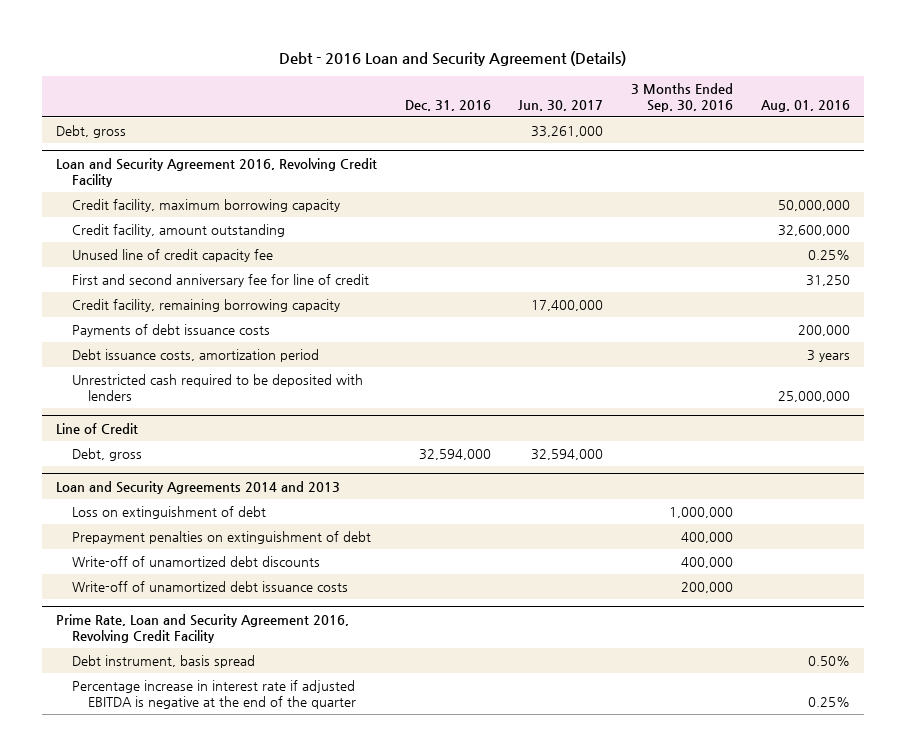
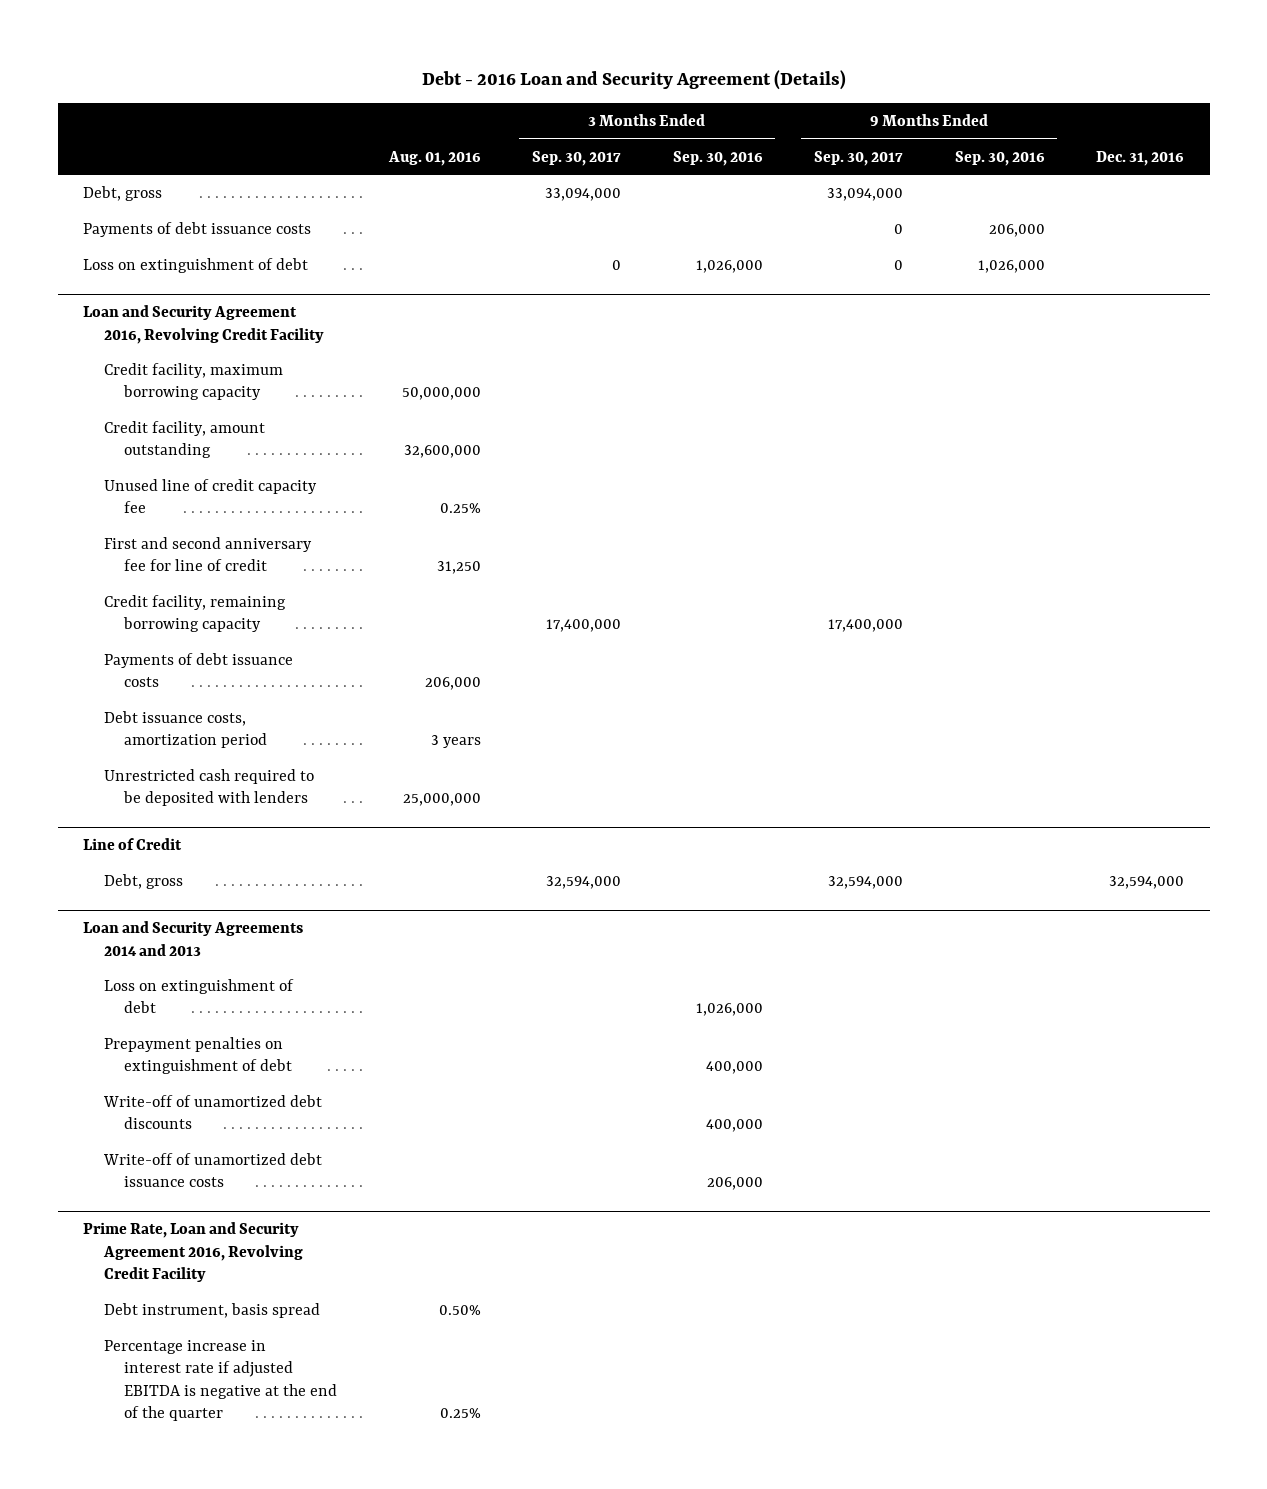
- | Dec. 31, 2016 | Jun. 30, 2017 | 3 Months Ended Sep. 30, 2016 | Aug. 01, 2016
+ | Aug. 01, 2016 | 3 Months Ended Sep. 30, 2017 | 3 Months Ended Sep. 30, 2016 | 9 Months Ended Sep. 30, 2017 | 9 Months Ended Sep. 30, 2016 | Dec. 31, 2016
+ Payments of debt issuance costs | | | | 0 | 206,000 |
+ Loss on extinguishment of debt | | 0 | 1,026,000 | 0 | 1,026,000 |
@ Loan and Security Agreement 2016, Revolving Credit Facility
- Payments of debt issuance costs | | | | 200,000
+ Payments of debt issuance costs | 206,000 | | | | |
@ Loan and Security Agreements 2014 and 2013
- Loss on extinguishment of debt | | | 1,000,000 |
+ Loss on extinguishment of debt | | | 1,026,000 | | |
- Write-off of unamortized debt issuance costs | | | 200,000 |
+ Write-off of unamortized debt issuance costs | | | 206,000 | | |

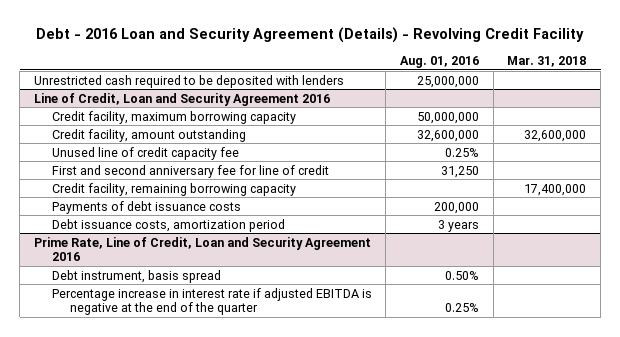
- Debt - 2016 Loan and Security Agreement (Details)
+ Debt - 2016 Loan and Security Agreement (Details) - Revolving Credit Facility
- | Aug. 01, 2016 | 3 Months Ended Sep. 30, 2017 | 3 Months Ended Sep. 30, 2016 | 9 Months Ended Sep. 30, 2017 | 9 Months Ended Sep. 30, 2016 | Dec. 31, 2016
+ | Aug. 01, 2016 | Mar. 31, 2018
- Debt, gross | | 33,094,000 | | 33,094,000 | |
- Payments of debt issuance costs | | | | 0 | 206,000 |
- Loss on extinguishment of debt | | 0 | 1,026,000 | 0 | 1,026,000 |
- Loan and Security Agreement 2016, Revolving Credit Facility
+ Unrestricted cash required to be deposited with lenders | 25,000,000 |
+ Line of Credit, Loan and Security Agreement 2016
- Payments of debt issuance costs | 206,000 | | | | |
+ Payments of debt issuance costs | 200,000 |
- Unrestricted cash required to be deposited with lenders | 25,000,000 | | | | |
- Line of Credit
- Debt, gross | | 32,594,000 | | 32,594,000 | | 32,594,000
- Loan and Security Agreements 2014 and 2013
- Loss on extinguishment of debt | | | 1,026,000 | | |
- Prepayment penalties on extinguishment of debt | | | 400,000 | | |
- Write-off of unamortized debt discounts | | | 400,000 | | |
- Write-off of unamortized debt issuance costs | | | 206,000 | | |
- Prime Rate, Loan and Security Agreement 2016, Revolving Credit Facility
+ Prime Rate, Line of Credit, Loan and Security Agreement 2016

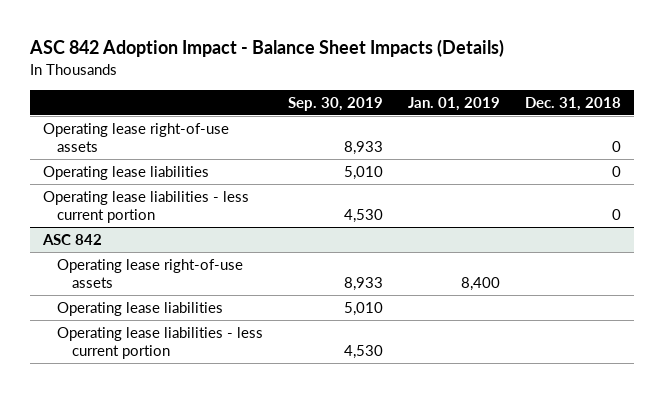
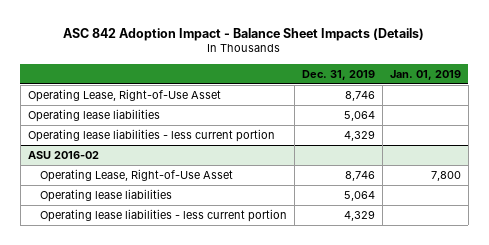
- | Sep. 30, 2019 | Jan. 01, 2019 | Dec. 31, 2018
+ | Dec. 31, 2019 | Jan. 01, 2019
- Operating lease right-of-use assets | 8,933 | | 0
+ Operating Lease, Right-of-Use Asset | 8,746 |
- ASC 842
- Operating lease right-of-use assets | 8,933 | 8,400 |
+ ASU 2016-02
+ Operating Lease, Right-of-Use Asset | 8,746 | 7,800

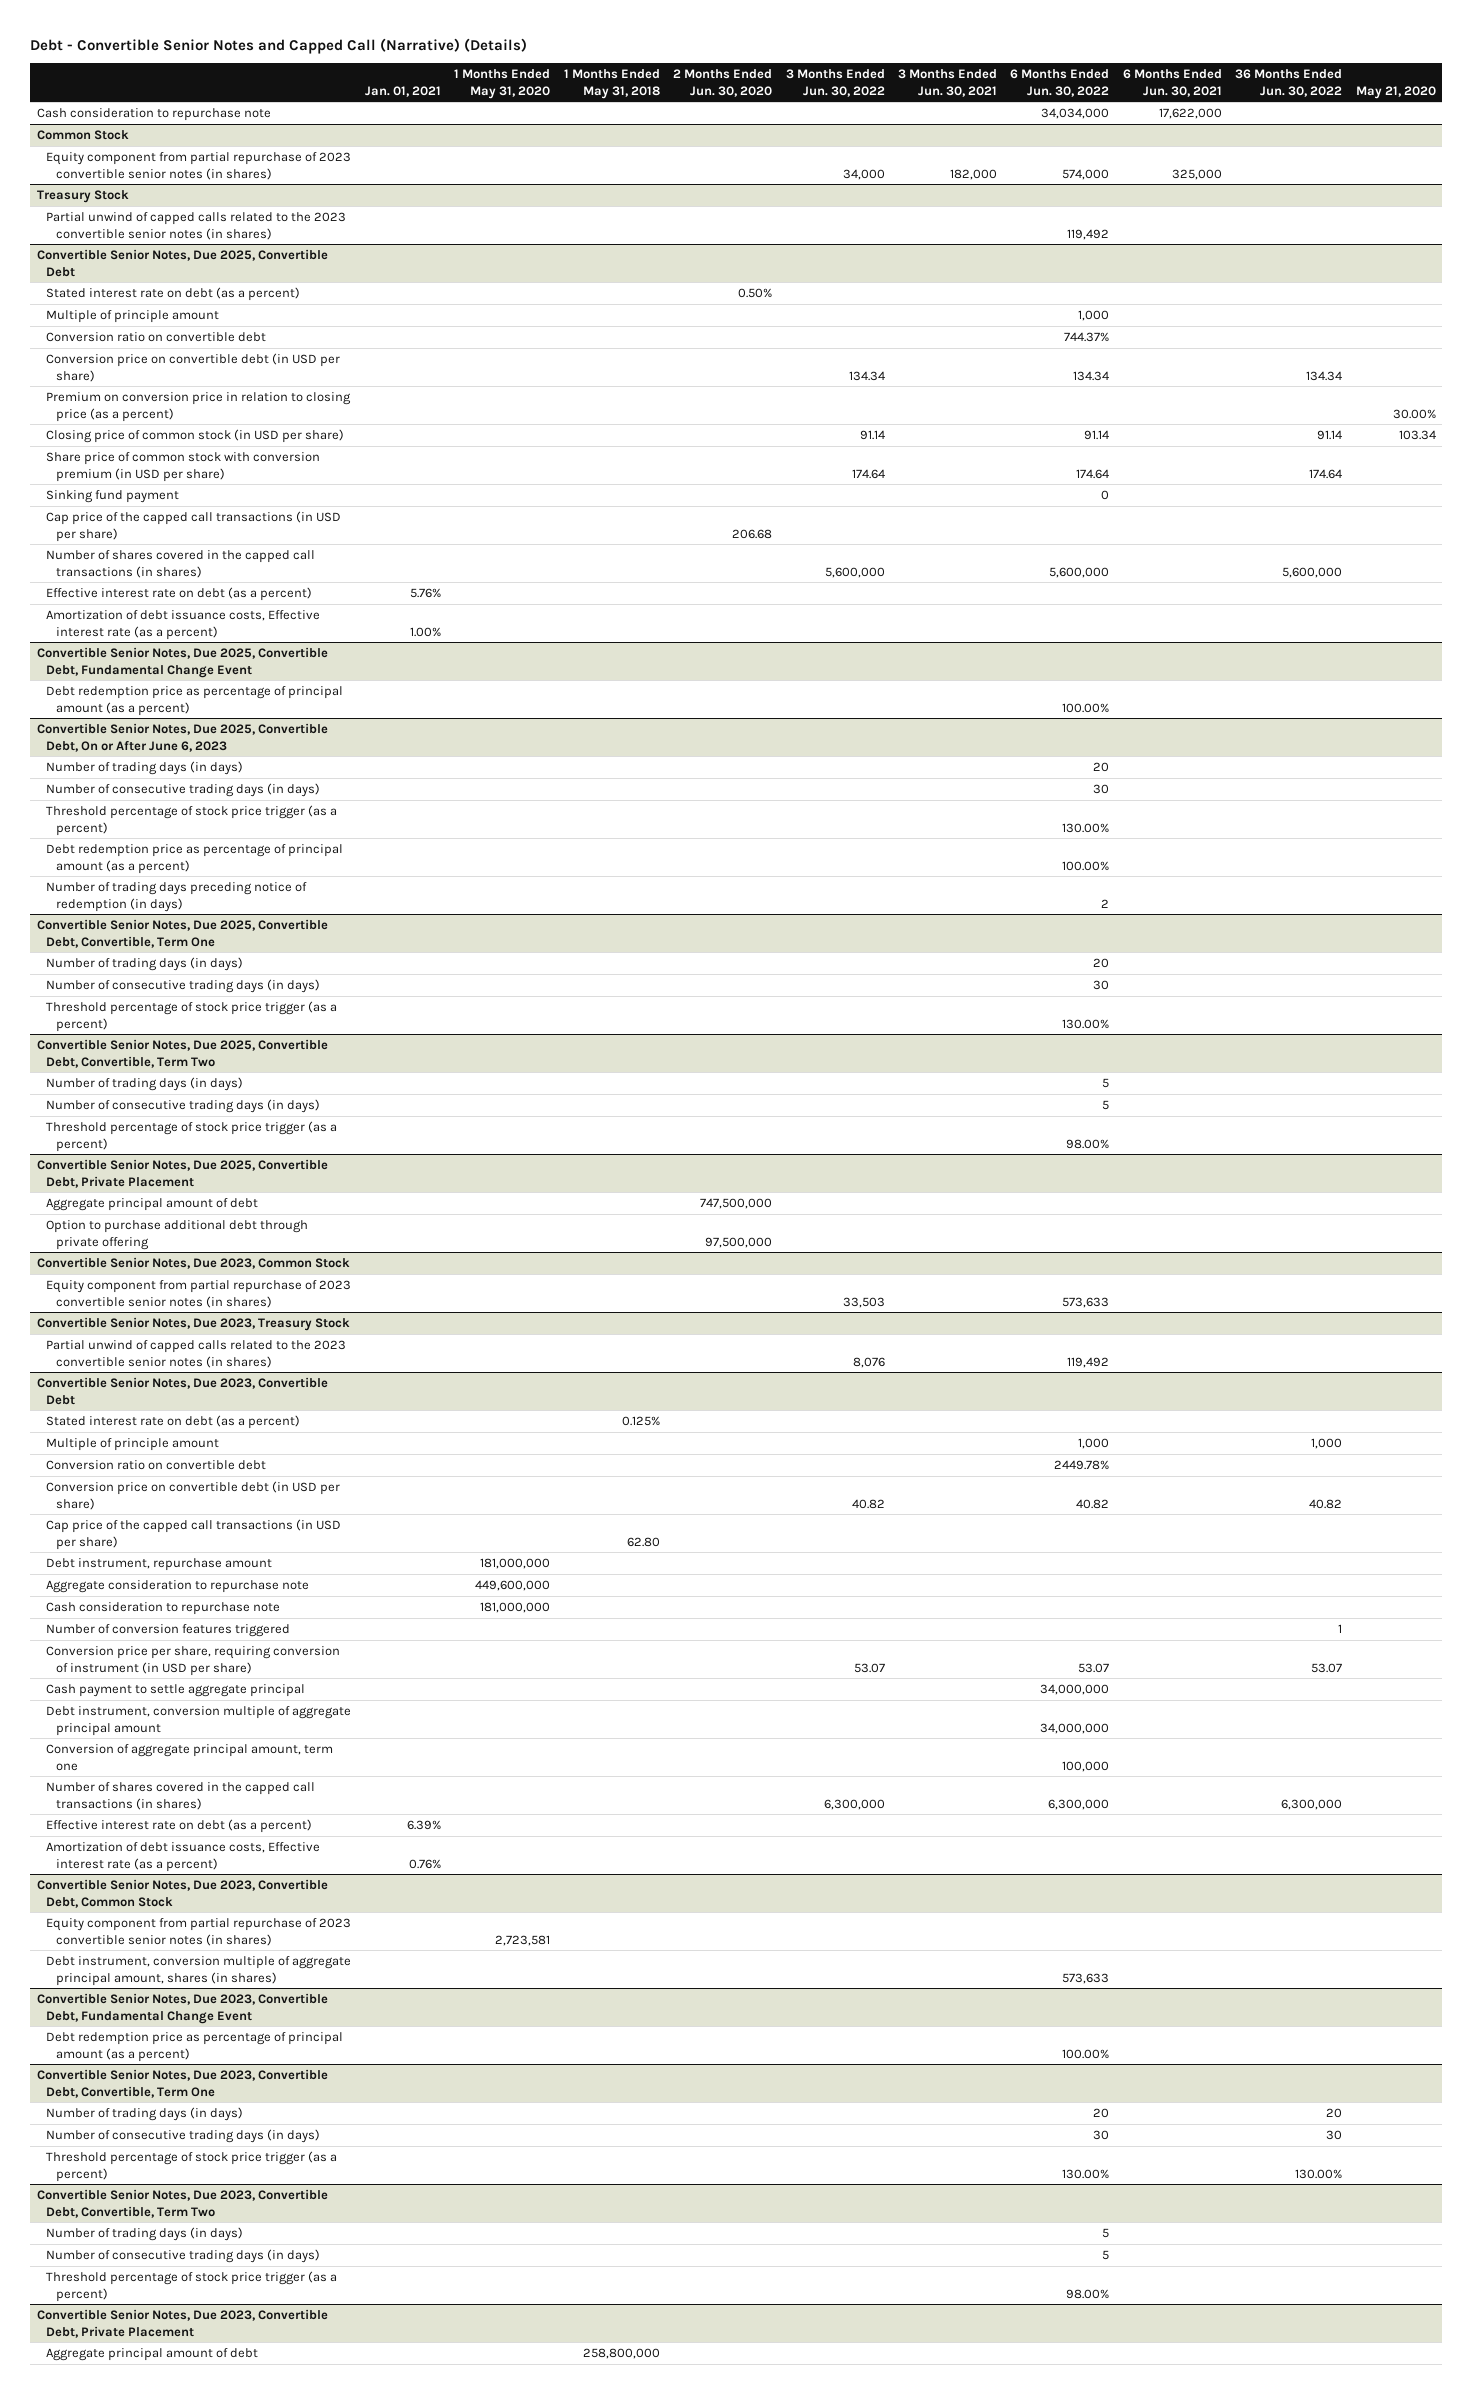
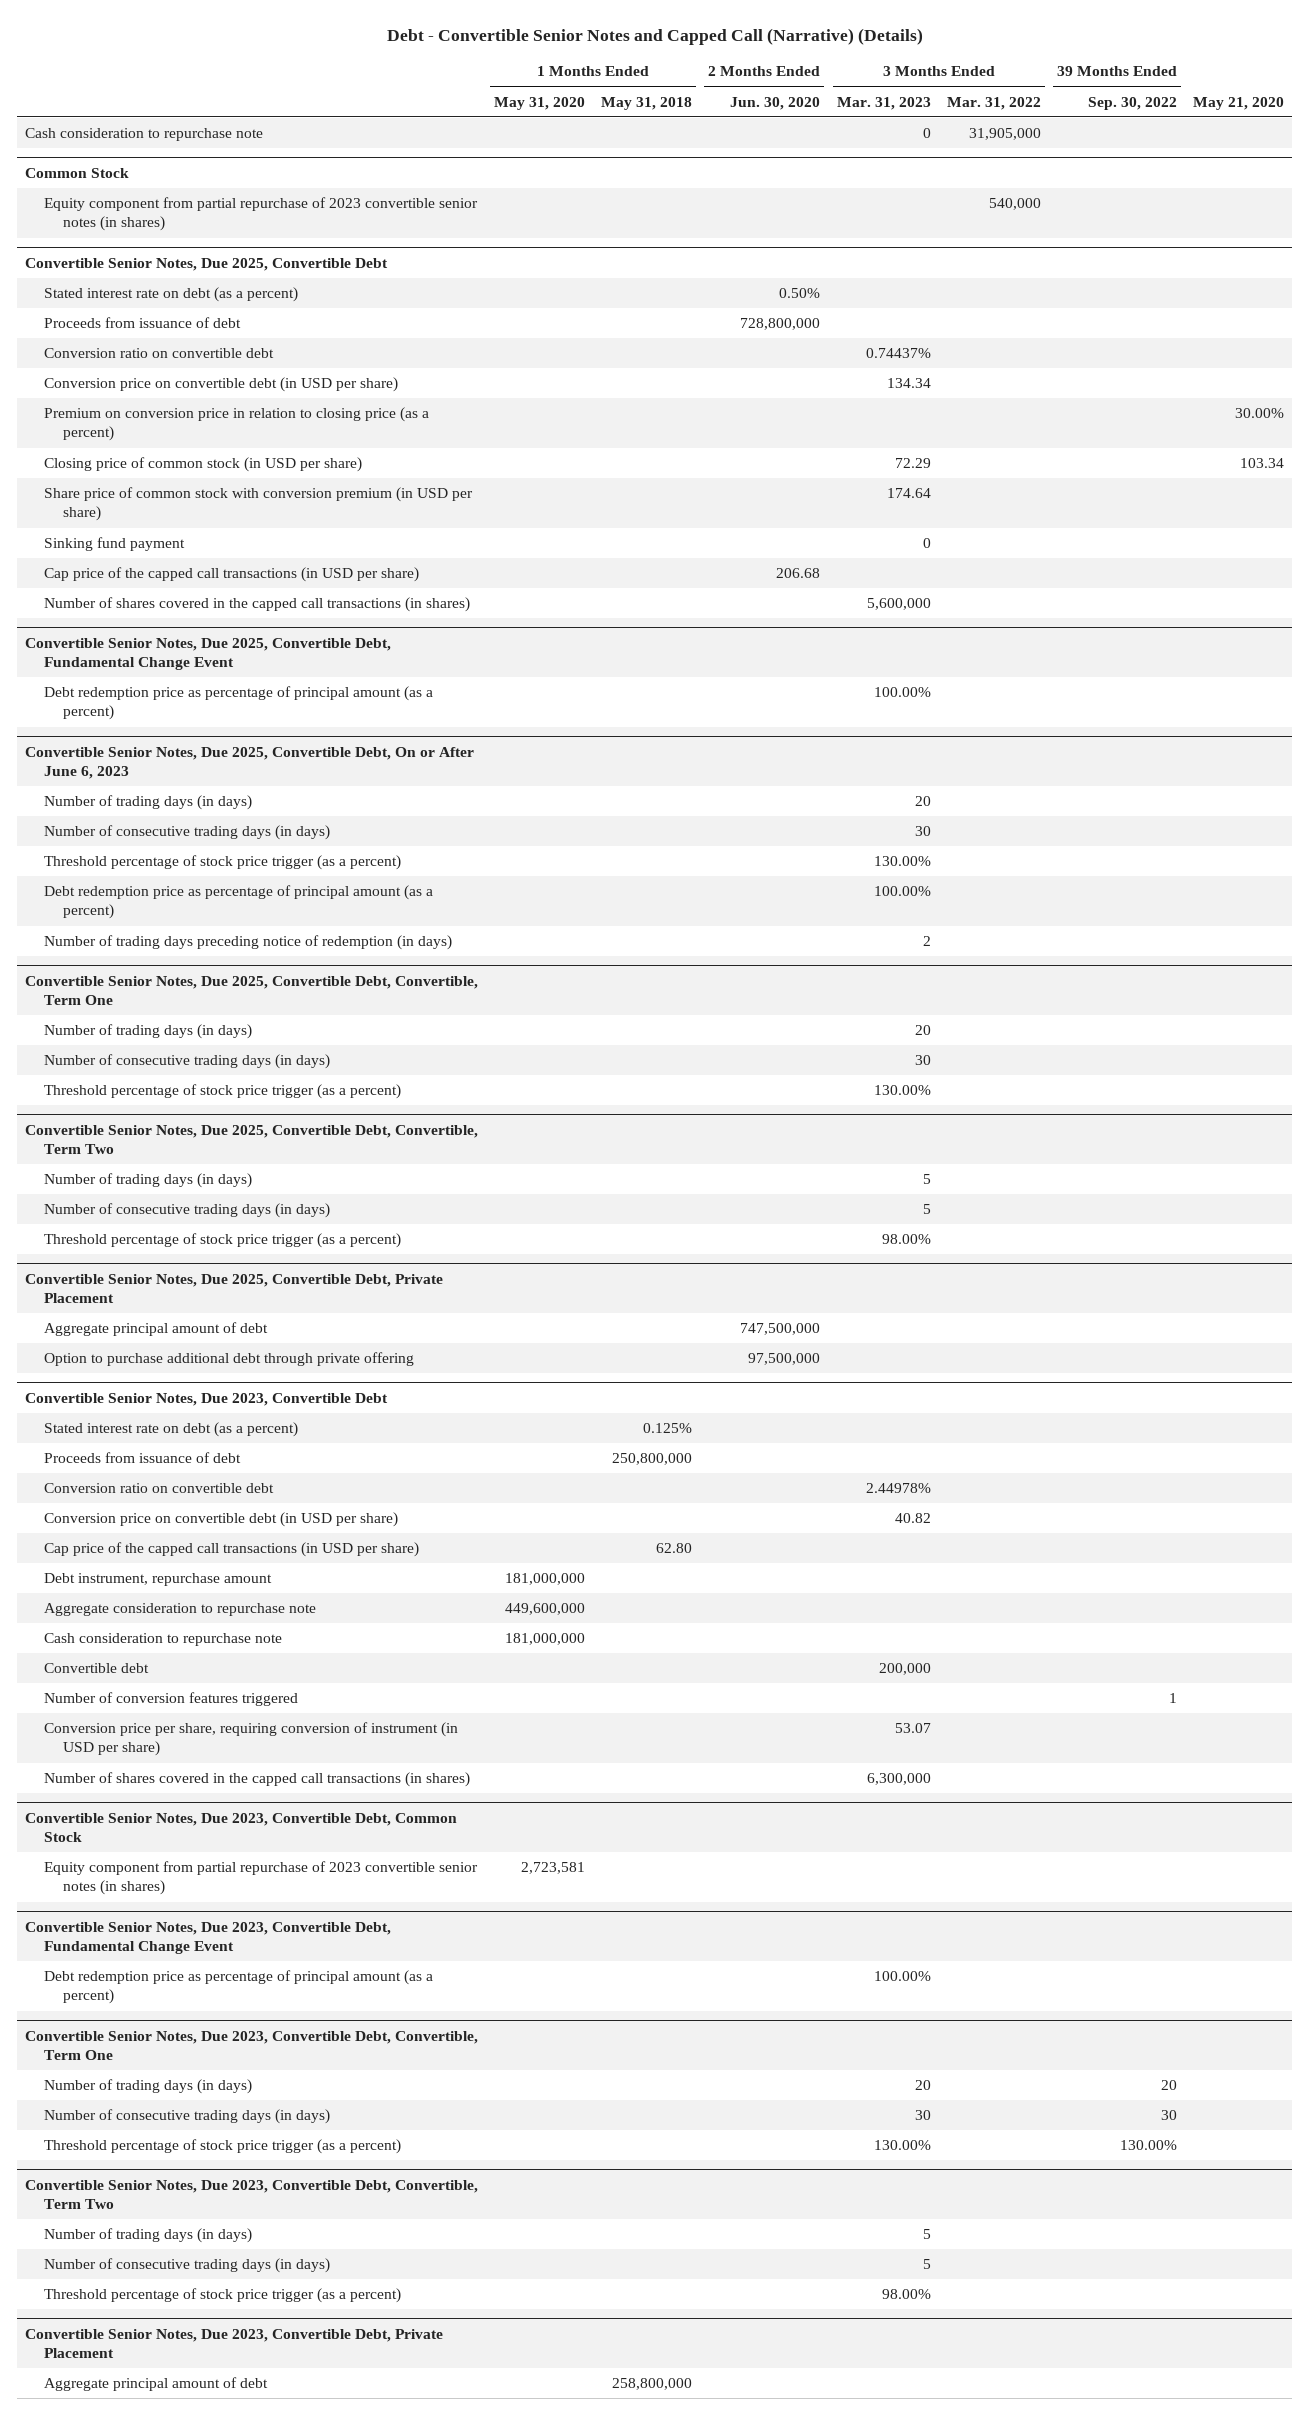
- | Jan. 01, 2021 | 1 Months Ended May 31, 2020 | 1 Months Ended May 31, 2018 | 2 Months Ended Jun. 30, 2020 | 3 Months Ended Jun. 30, 2022 | 3 Months Ended Jun. 30, 2021 | 6 Months Ended Jun. 30, 2022 | 6 Months Ended Jun. 30, 2021 | 36 Months Ended Jun. 30, 2022 | May 21, 2020
+ | 1 Months Ended May 31, 2020 | 1 Months Ended May 31, 2018 | 2 Months Ended Jun. 30, 2020 | 3 Months Ended Mar. 31, 2023 | 3 Months Ended Mar. 31, 2022 | 39 Months Ended Sep. 30, 2022 | May 21, 2020
- Treasury Stock
- Partial unwind of capped calls related to the 2023 convertible senior notes (in shares) | | | | | | | 119,492 | | |
@ Convertible Senior Notes, Due 2025, Convertible Debt
- Multiple of principle amount | | | | | | | 1,000 | | |
+ Proceeds from issuance of debt | | | 728,800,000 | | | |
- Effective interest rate on debt (as a percent) | 5.76% | | | | | | | | |
- Amortization of debt issuance costs, Effective interest rate (as a percent) | 1.00% | | | | | | | | |
- Convertible Senior Notes, Due 2023, Common Stock
- Equity component from partial repurchase of 2023 convertible senior notes (in shares) | | | | | 33,503 | | 573,633 | | |
- Convertible Senior Notes, Due 2023, Treasury Stock
- Partial unwind of capped calls related to the 2023 convertible senior notes (in shares) | | | | | 8,076 | | 119,492 | | |
@ Convertible Senior Notes, Due 2023, Convertible Debt
- Multiple of principle amount | | | | | | | 1,000 | | 1,000 |
+ Proceeds from issuance of debt | | 250,800,000 | | | | |
+ Convertible debt | | | | 200,000 | | |
- Cash payment to settle aggregate principal | | | | | | | 34,000,000 | | |
- Debt instrument, conversion multiple of aggregate principal amount | | | | | | | 34,000,000 | | |
- Conversion of aggregate principal amount, term one | | | | | | | 100,000 | | |
- Effective interest rate on debt (as a percent) | 6.39% | | | | | | | | |
- Amortization of debt issuance costs, Effective interest rate (as a percent) | 0.76% | | | | | | | | |
@ Convertible Senior Notes, Due 2023, Convertible Debt, Common Stock
- Debt instrument, conversion multiple of aggregate principal amount, shares (in shares) | | | | | | | 573,633 | | |

